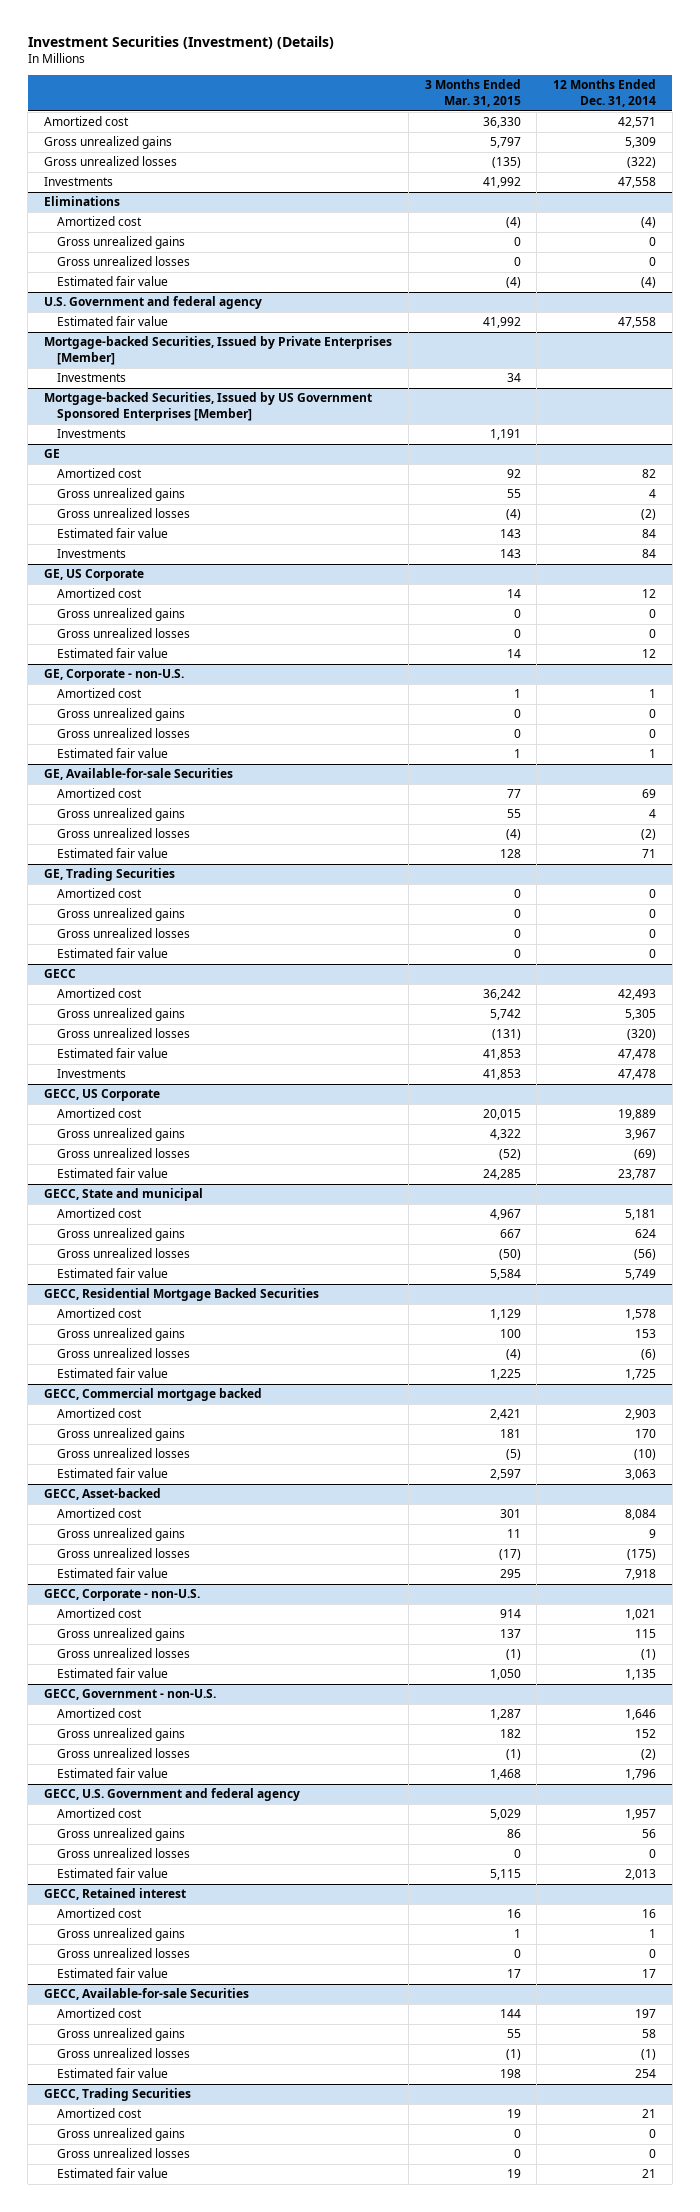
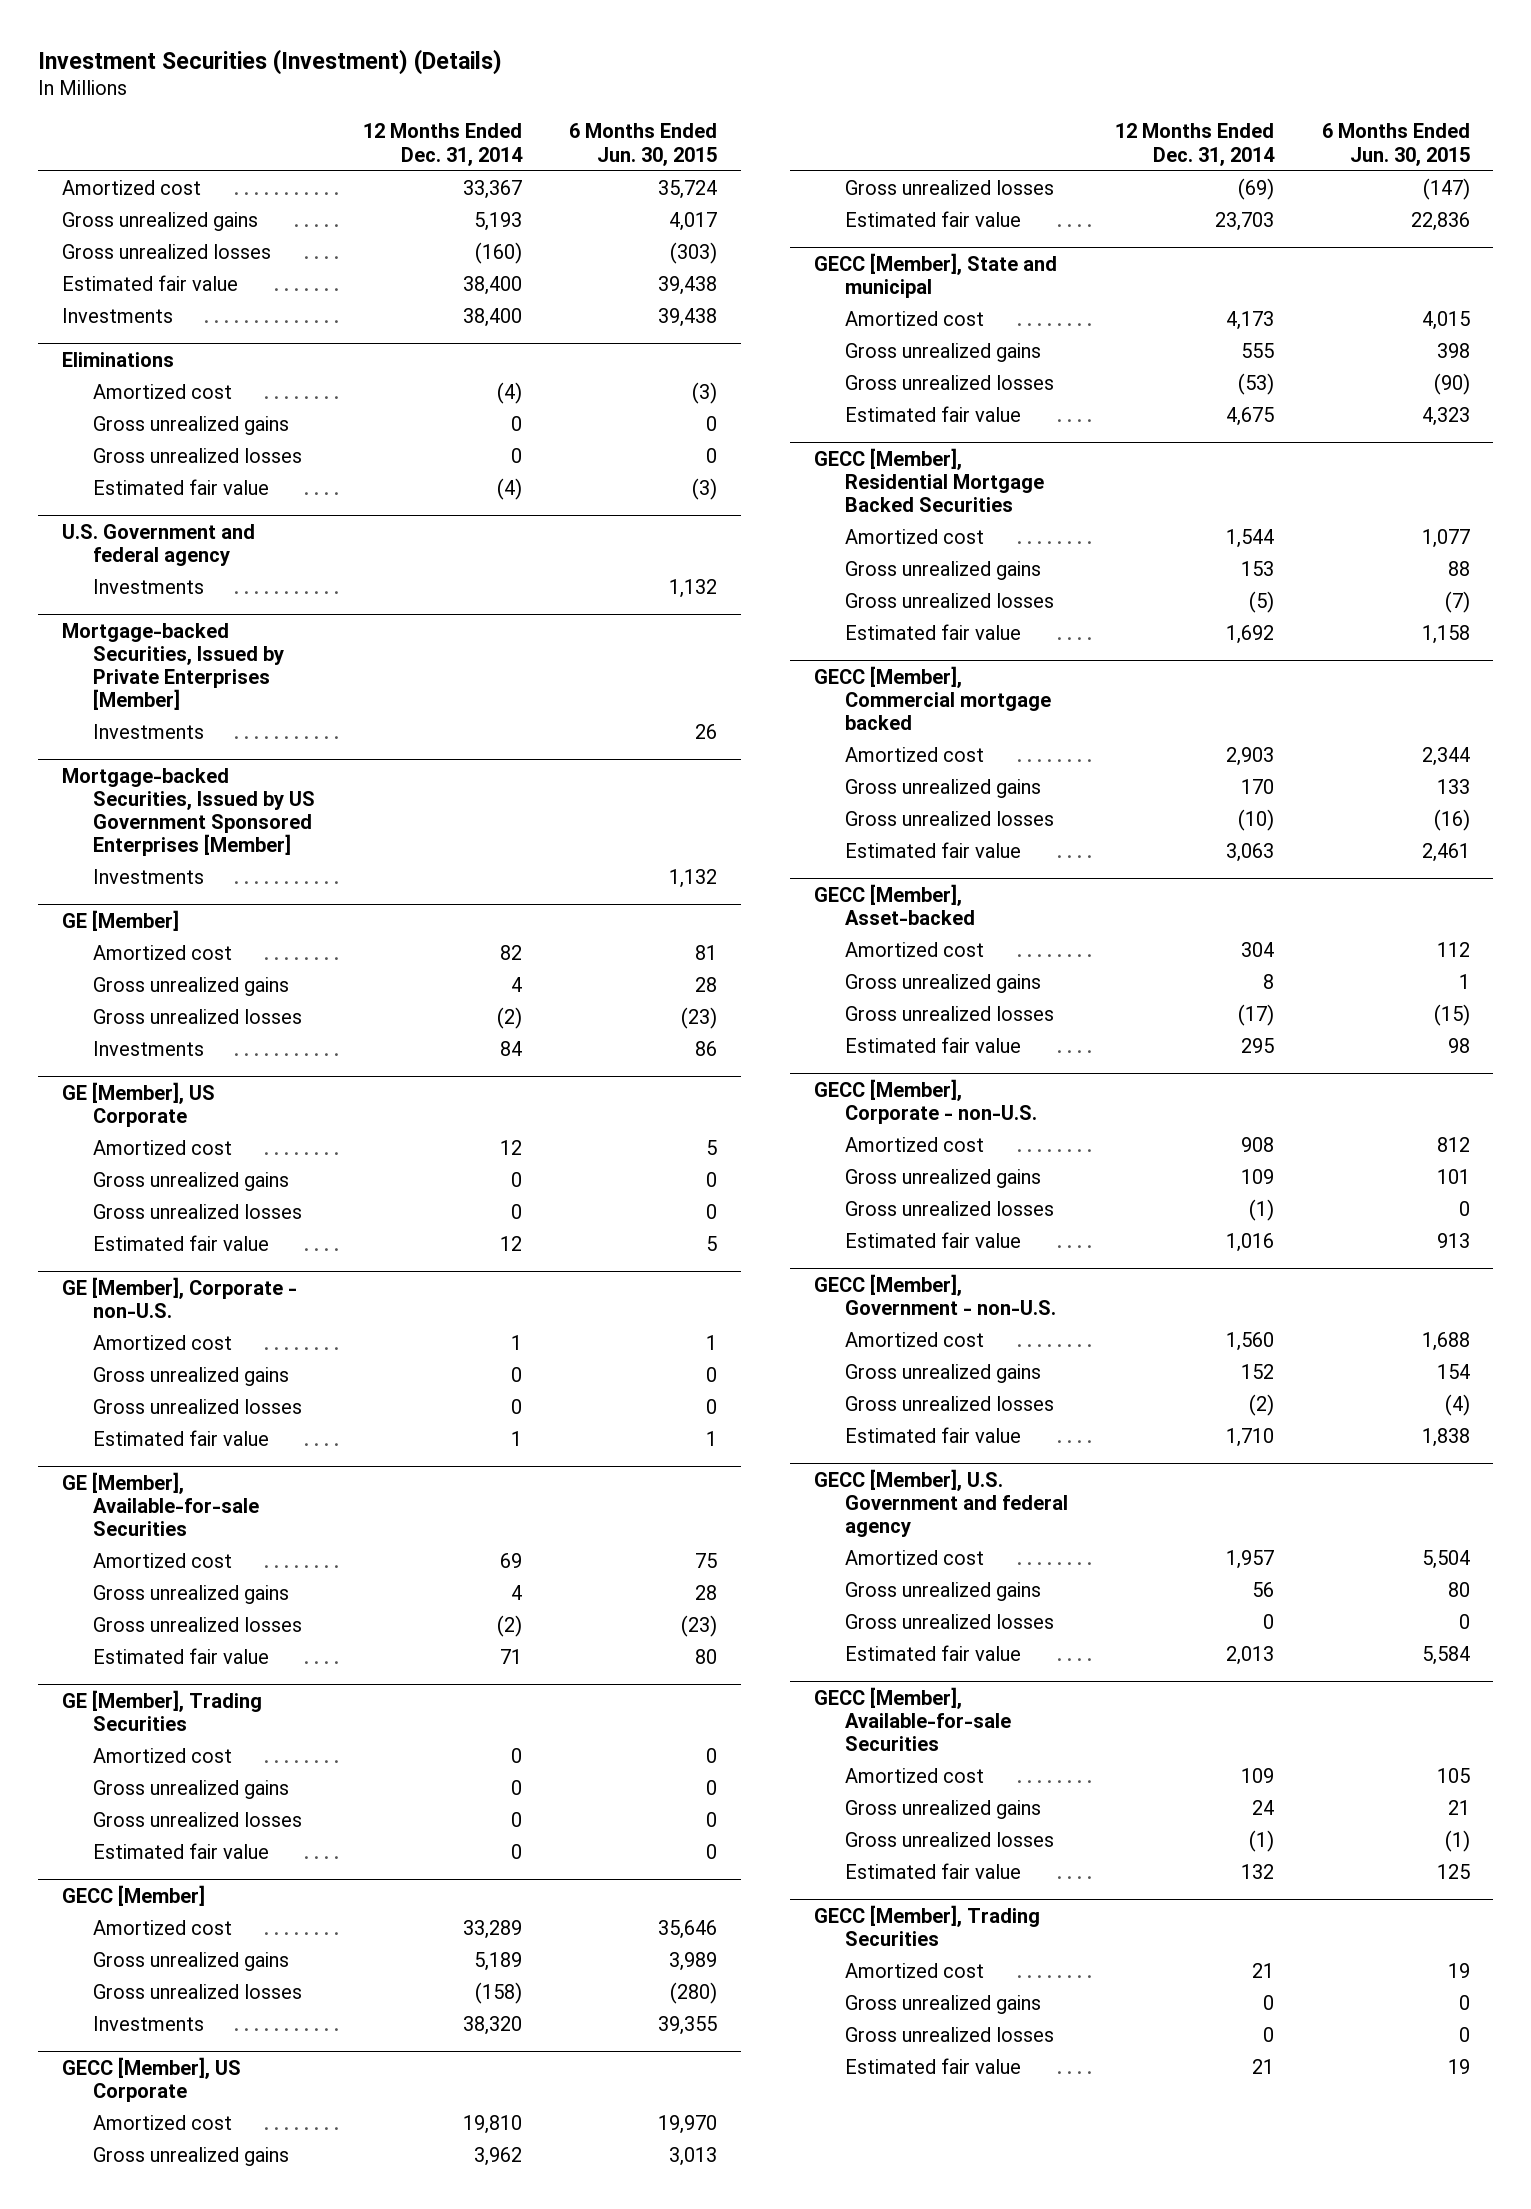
- | 3 Months Ended Mar. 31, 2015 | 12 Months Ended Dec. 31, 2014
+ | 12 Months Ended Dec. 31, 2014 | 6 Months Ended Jun. 30, 2015
- Amortized cost | 36,330 | 42,571
- Gross unrealized gains | 5,797 | 5,309
- Gross unrealized losses | (135) | (322)
- Investments | 41,992 | 47,558
+ Amortized cost | 33,367 | 35,724
+ Gross unrealized gains | 5,193 | 4,017
+ Gross unrealized losses | (160) | (303)
+ Estimated fair value | 38,400 | 39,438
+ Investments | 38,400 | 39,438
@ U.S. Government and federal agency
- Estimated fair value | 41,992 | 47,558
+ Investments | | 1,132
- GE
+ GE [Member]
- Estimated fair value | 143 | 84
- GE, US Corporate
+ GE [Member], US Corporate
- GE, Corporate - non-U.S.
+ GE [Member], Corporate - non-U.S.
- GE, Available-for-sale Securities
+ GE [Member], Available-for-sale Securities
- GE, Trading Securities
+ GE [Member], Trading Securities
- GECC
- Amortized cost | 36,242 | 42,493
- Gross unrealized gains | 5,742 | 5,305
- Gross unrealized losses | (131) | (320)
- Estimated fair value | 41,853 | 47,478
- Investments | 41,853 | 47,478
- GECC, US Corporate
- Amortized cost | 20,015 | 19,889
- Gross unrealized gains | 4,322 | 3,967
+ GECC [Member]
+ Amortized cost | 33,289 | 35,646
+ Gross unrealized gains | 5,189 | 3,989
+ Gross unrealized losses | (158) | (280)
+ Investments | 38,320 | 39,355
+ GECC [Member], US Corporate
+ Amortized cost | 19,810 | 19,970
+ Gross unrealized gains | 3,962 | 3,013
- Estimated fair value | 24,285 | 23,787
- GECC, State and municipal
- Amortized cost | 4,967 | 5,181
- Gross unrealized gains | 667 | 624
- Gross unrealized losses | (50) | (56)
- Estimated fair value | 5,584 | 5,749
- GECC, Residential Mortgage Backed Securities
- Amortized cost | 1,129 | 1,578
+ Estimated fair value | 23,703 | 22,836
+ GECC [Member], State and municipal
+ Amortized cost | 4,173 | 4,015
+ Gross unrealized gains | 555 | 398
+ Gross unrealized losses | (53) | (90)
+ Estimated fair value | 4,675 | 4,323
+ GECC [Member], Residential Mortgage Backed Securities
+ Amortized cost | 1,544 | 1,077
- Gross unrealized losses | (4) | (6)
- Estimated fair value | 1,225 | 1,725
- GECC, Commercial mortgage backed
+ Gross unrealized losses | (5) | (7)
+ Estimated fair value | 1,692 | 1,158
+ GECC [Member], Commercial mortgage backed
- GECC, Asset-backed
- Amortized cost | 301 | 8,084
- Gross unrealized gains | 11 | 9
- Gross unrealized losses | (17) | (175)
- Estimated fair value | 295 | 7,918
- GECC, Corporate - non-U.S.
- Amortized cost | 914 | 1,021
- Gross unrealized gains | 137 | 115
+ GECC [Member], Asset-backed
+ Amortized cost | 304 | 112
+ Gross unrealized gains | 8 | 1
+ Gross unrealized losses | (17) | (15)
+ Estimated fair value | 295 | 98
+ GECC [Member], Corporate - non-U.S.
+ Amortized cost | 908 | 812
+ Gross unrealized gains | 109 | 101
- Estimated fair value | 1,050 | 1,135
- GECC, Government - non-U.S.
- Amortized cost | 1,287 | 1,646
+ Estimated fair value | 1,016 | 913
+ GECC [Member], Government - non-U.S.
+ Amortized cost | 1,560 | 1,688
- Estimated fair value | 1,468 | 1,796
- GECC, U.S. Government and federal agency
+ Estimated fair value | 1,710 | 1,838
+ GECC [Member], U.S. Government and federal agency
- GECC, Retained interest
- Amortized cost | 16 | 16
- Gross unrealized gains | 1 | 1
- Gross unrealized losses | 0 | 0
- Estimated fair value | 17 | 17
- GECC, Available-for-sale Securities
- Amortized cost | 144 | 197
- Gross unrealized gains | 55 | 58
+ GECC [Member], Available-for-sale Securities
+ Amortized cost | 109 | 105
+ Gross unrealized gains | 24 | 21
- Estimated fair value | 198 | 254
- GECC, Trading Securities
+ Estimated fair value | 132 | 125
+ GECC [Member], Trading Securities

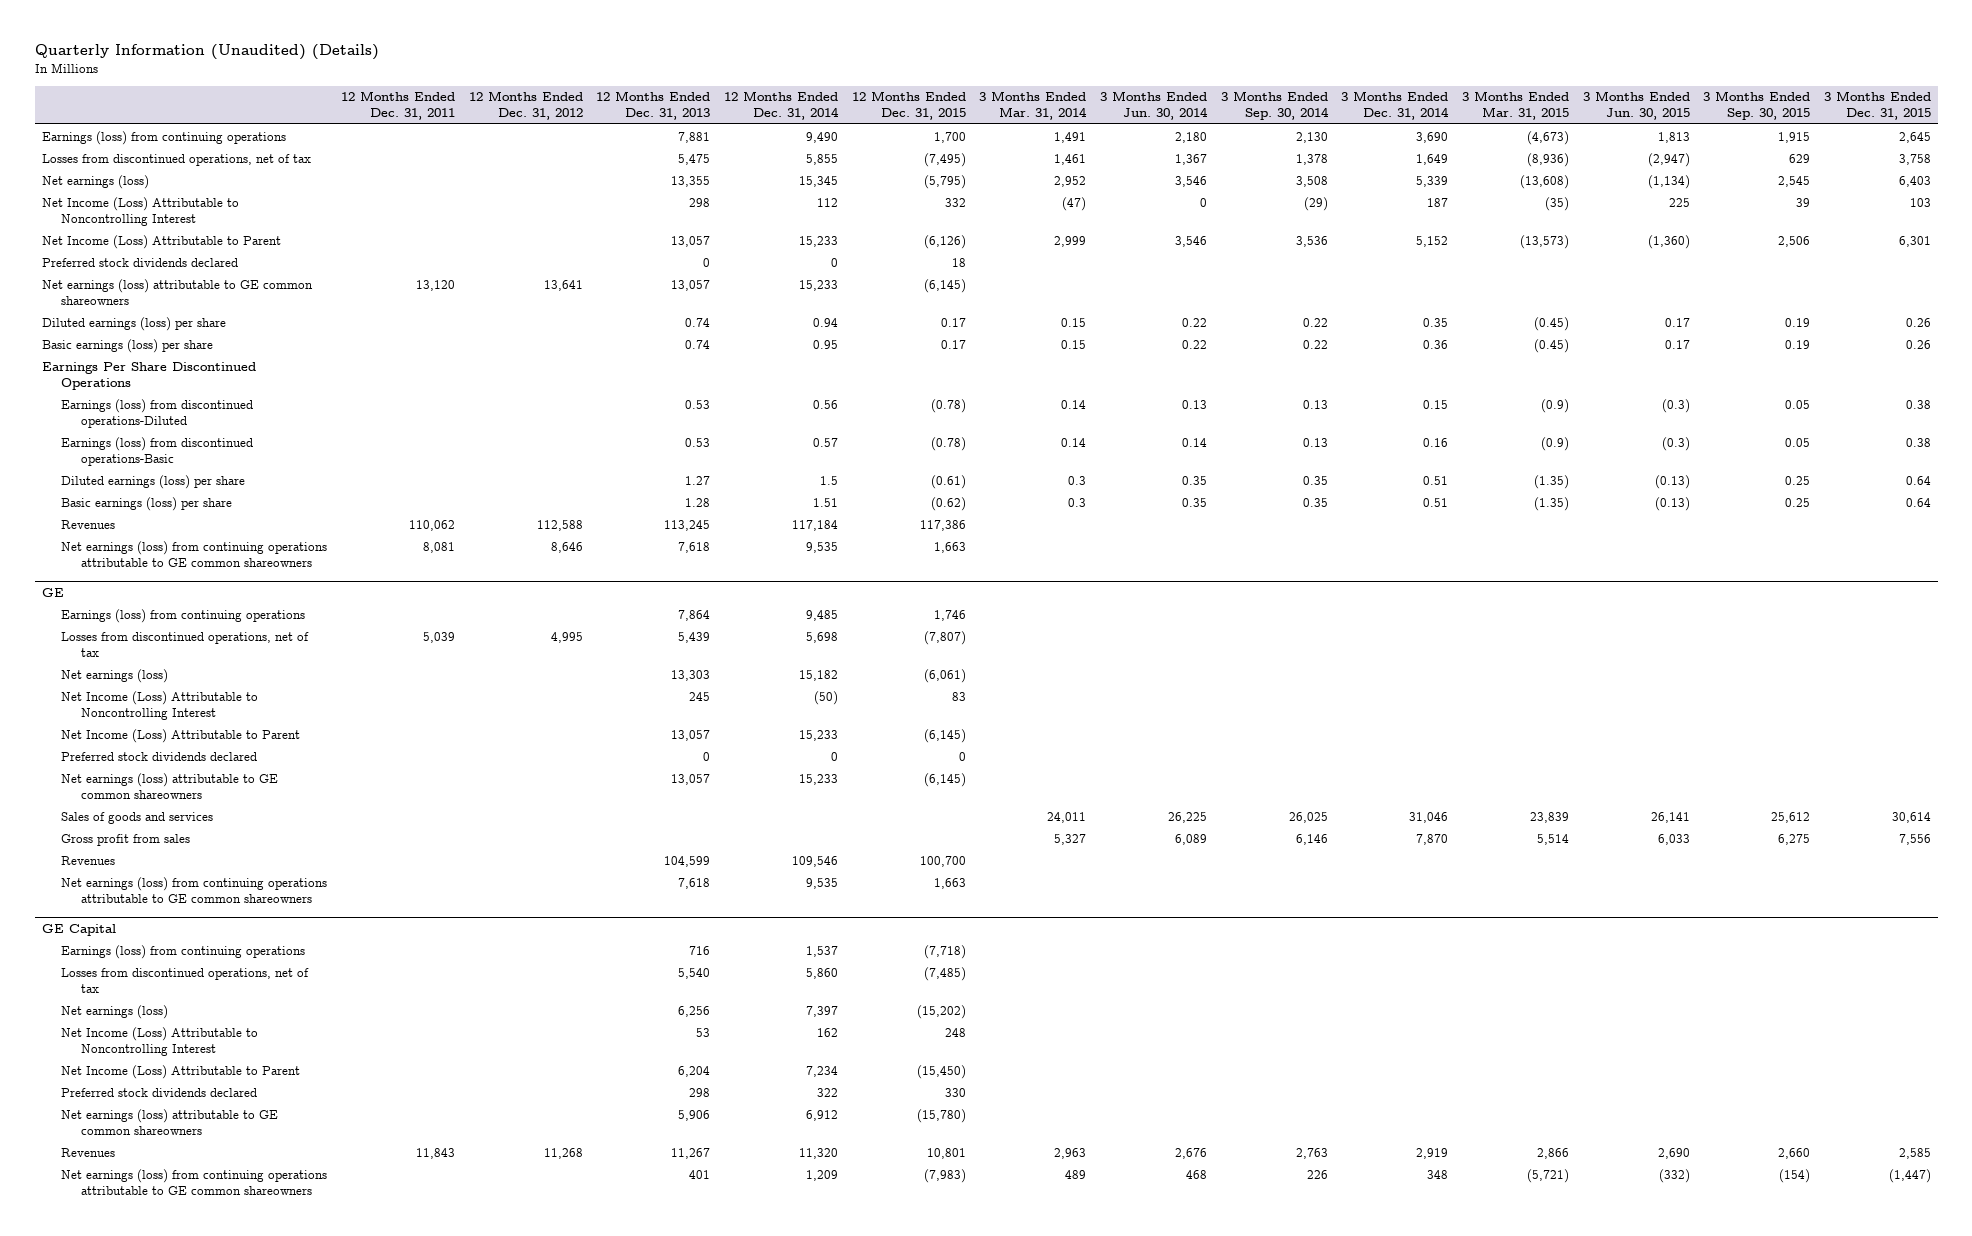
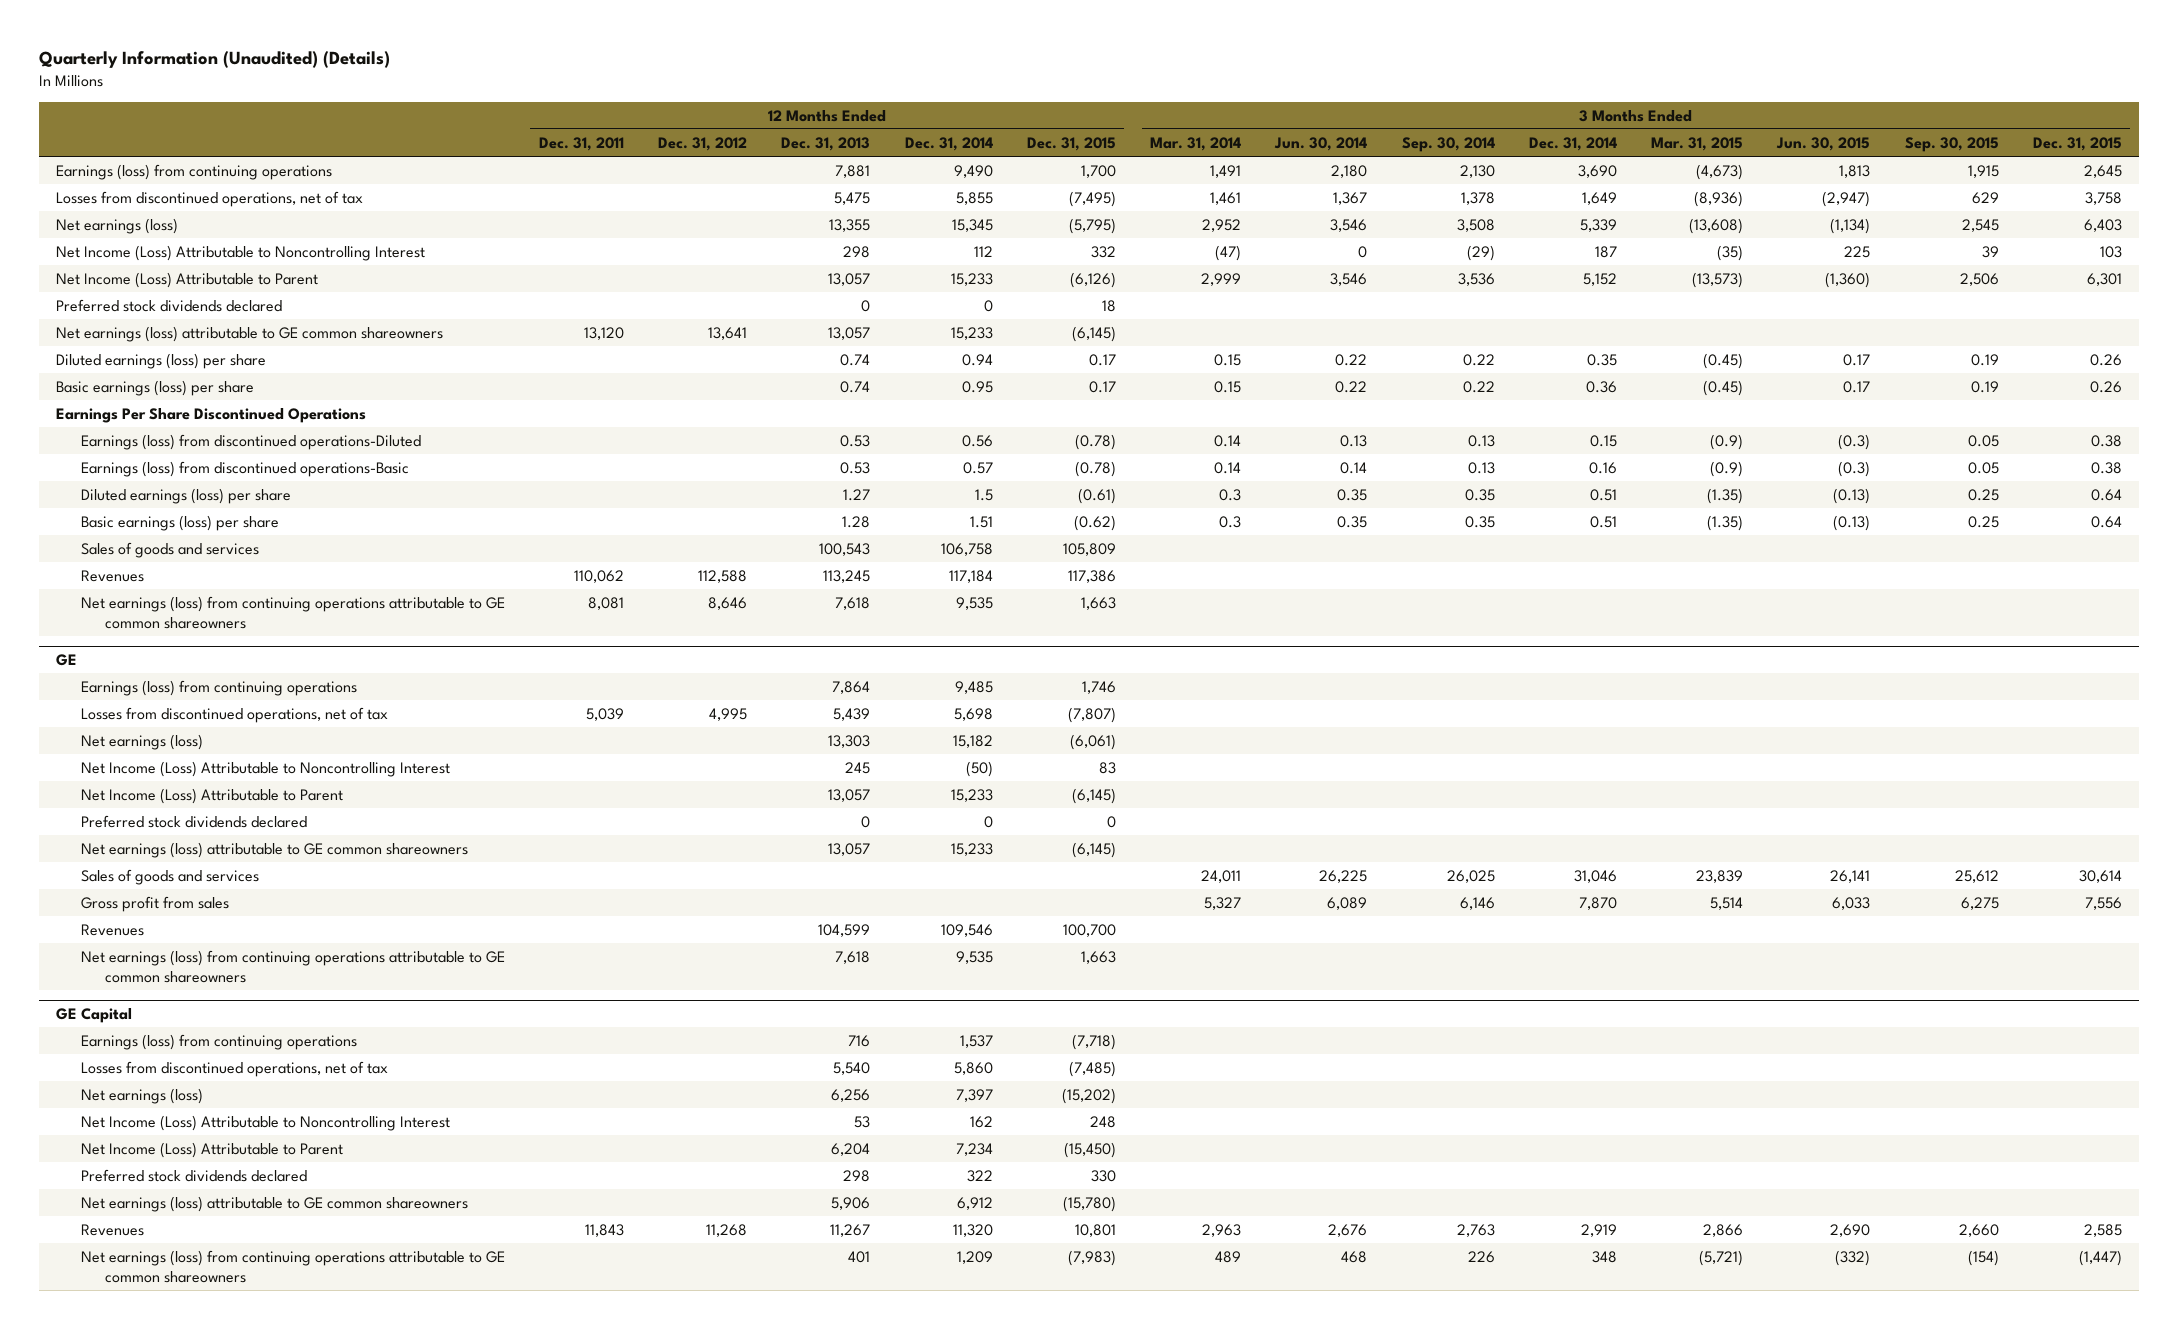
+ Sales of goods and services | | | 100,543 | 106,758 | 105,809 | | | | | | | |

